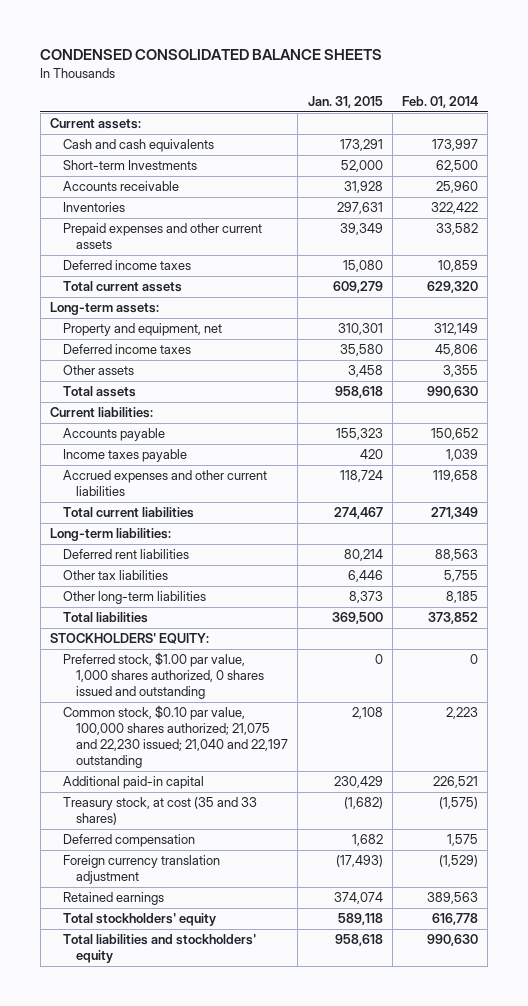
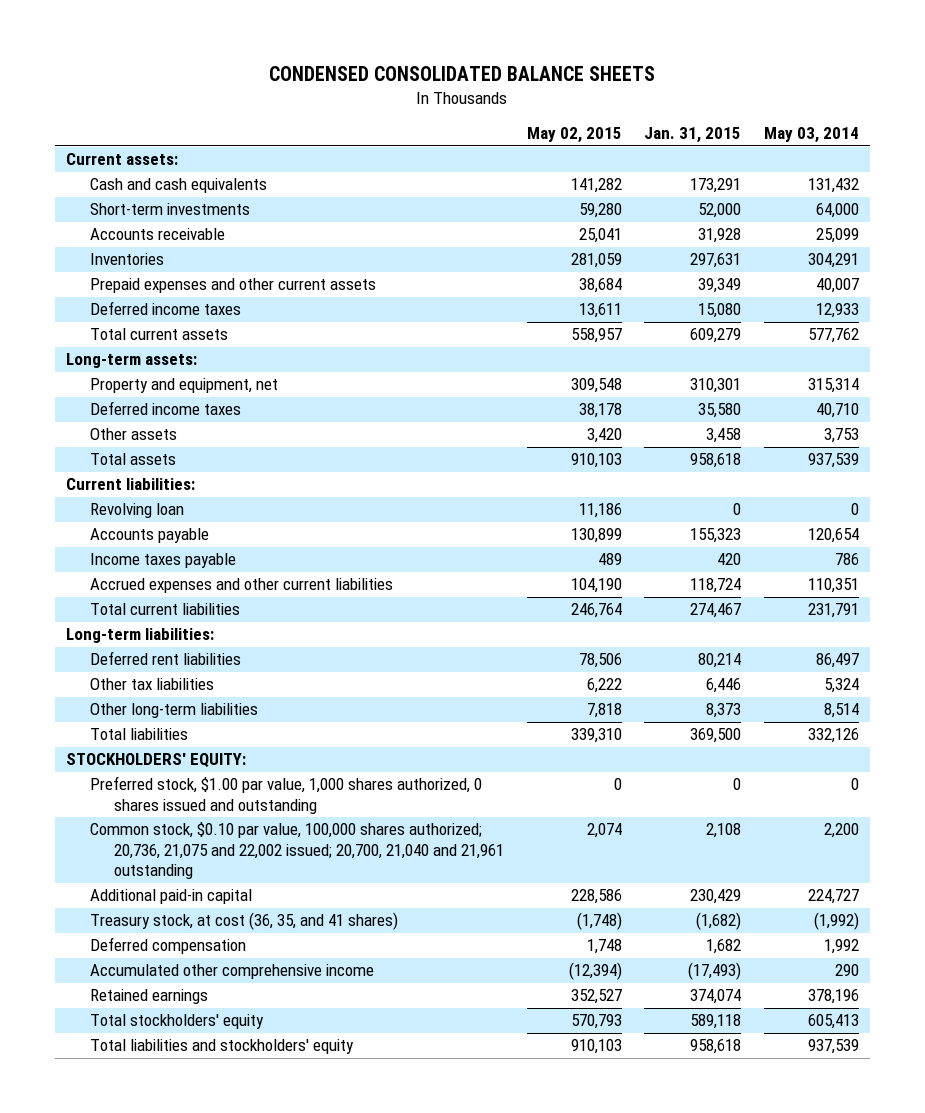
- | Jan. 31, 2015 | Feb. 01, 2014
+ | May 02, 2015 | Jan. 31, 2015 | May 03, 2014
- Short-term Investments | 52,000 | 62,500
+ Short-term investments | 59,280 | 52,000 | 64,000
+ Revolving loan | 11,186 | 0 | 0
- Common stock, $0.10 par value, 100,000 shares authorized; 21,075 and 22,230 issued; 21,040 and 22,197 outstanding | 2,108 | 2,223
+ Common stock, $0.10 par value, 100,000 shares authorized; 20,736, 21,075 and 22,002 issued; 20,700, 21,040 and 21,961 outstanding | 2,074 | 2,108 | 2,200
- Treasury stock, at cost (35 and 33 shares) | (1,682) | (1,575)
+ Treasury stock, at cost (36, 35, and 41 shares) | (1,748) | (1,682) | (1,992)
- Foreign currency translation adjustment | (17,493) | (1,529)
+ Accumulated other comprehensive income | (12,394) | (17,493) | 290

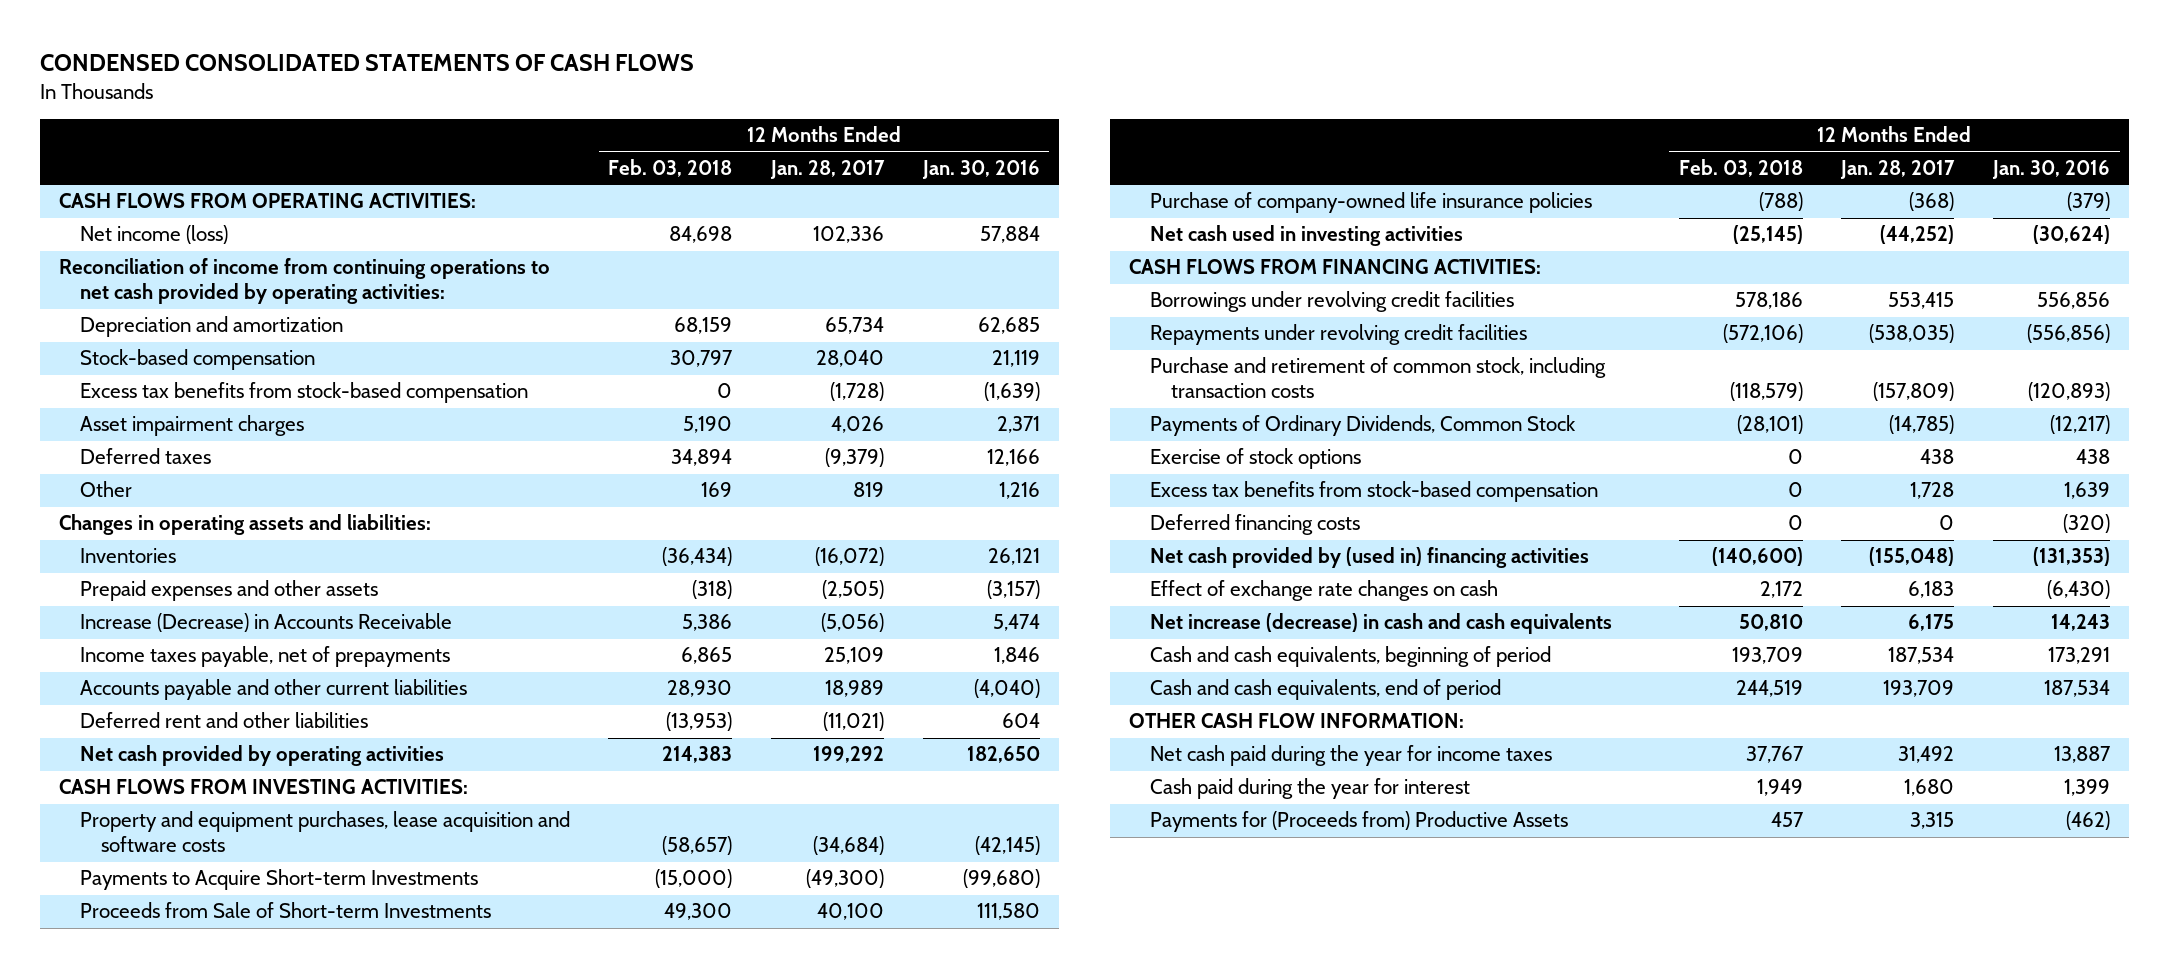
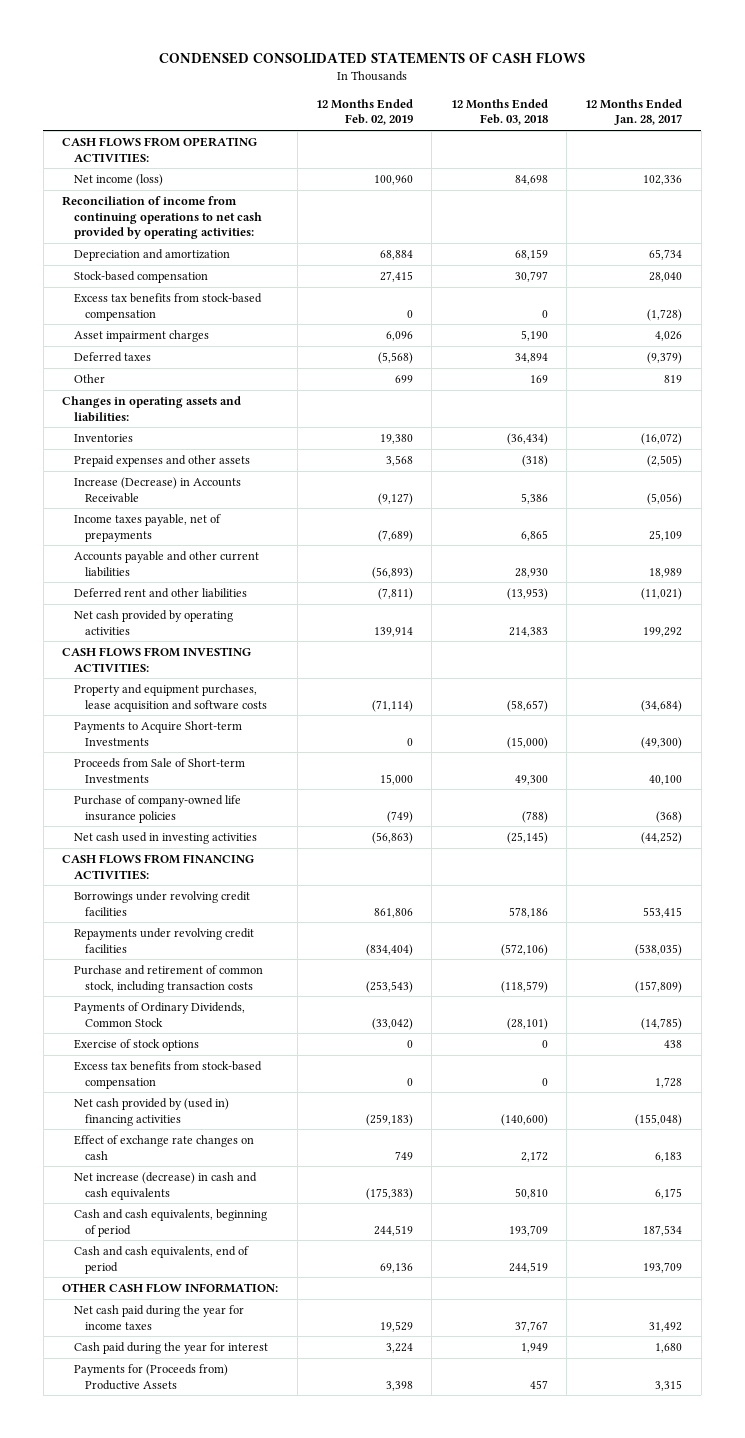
- | 12 Months Ended Feb. 03, 2018 | 12 Months Ended Jan. 28, 2017 | 12 Months Ended Jan. 30, 2016
+ | 12 Months Ended Feb. 02, 2019 | 12 Months Ended Feb. 03, 2018 | 12 Months Ended Jan. 28, 2017
- Deferred financing costs | 0 | 0 | (320)

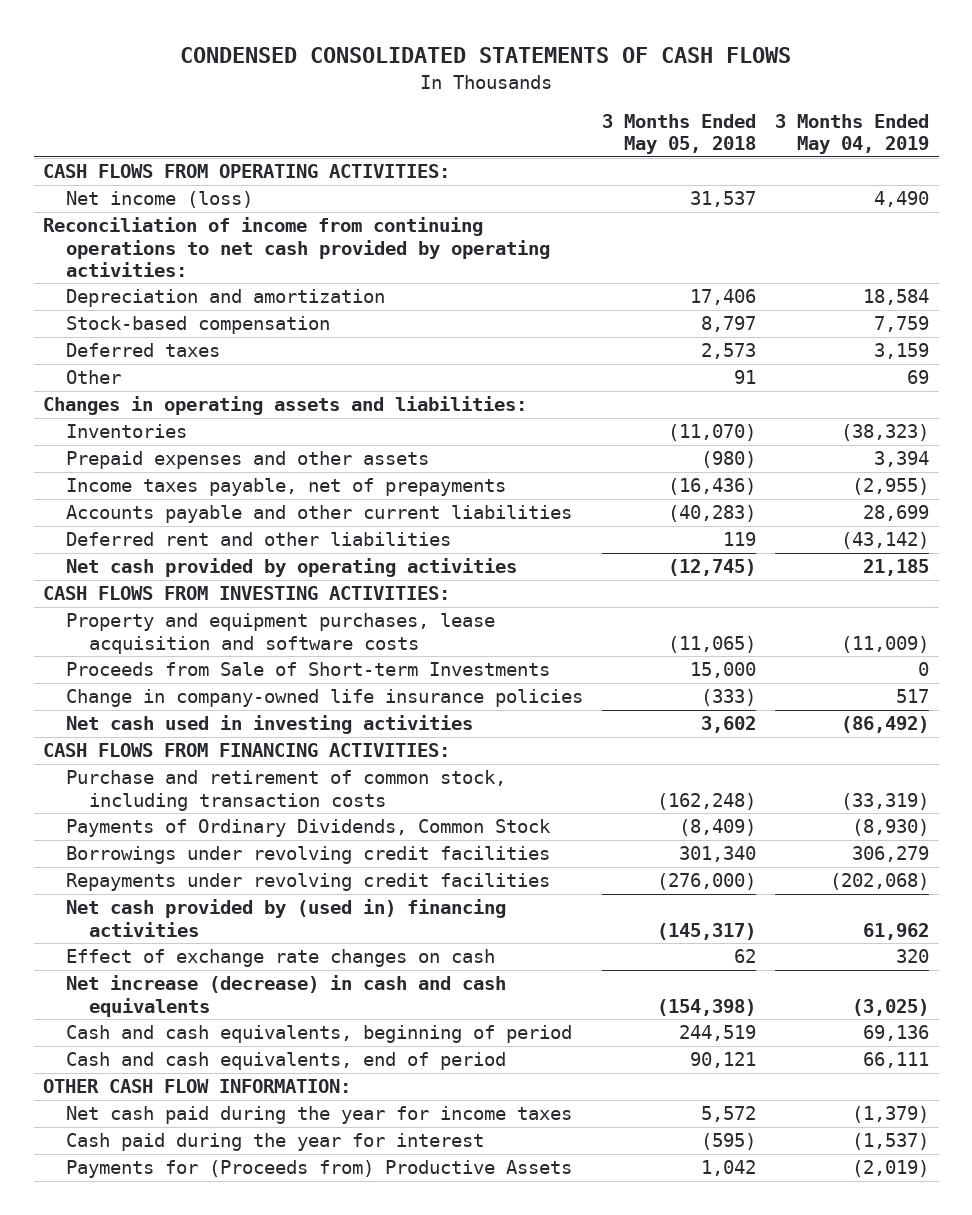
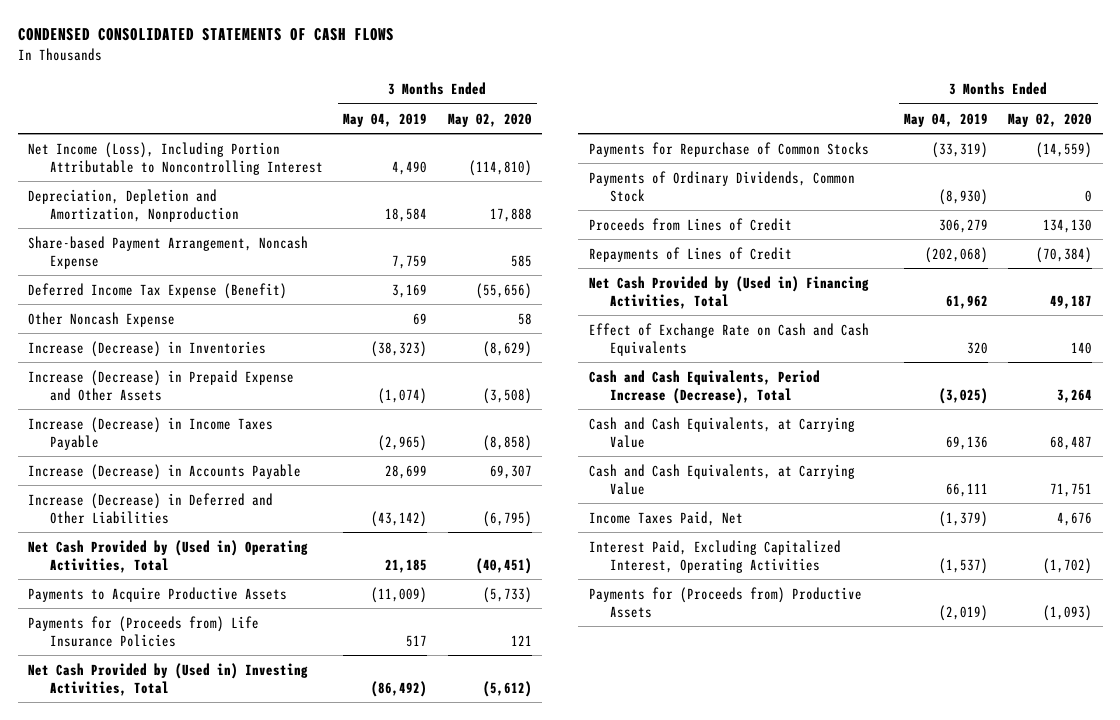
- | 3 Months Ended May 05, 2018 | 3 Months Ended May 04, 2019
+ | 3 Months Ended May 04, 2019 | 3 Months Ended May 02, 2020
- CASH FLOWS FROM OPERATING ACTIVITIES:
- Net income (loss) | 31,537 | 4,490
- Reconciliation of income from continuing operations to net cash provided by operating activities:
- Depreciation and amortization | 17,406 | 18,584
- Stock-based compensation | 8,797 | 7,759
- Deferred taxes | 2,573 | 3,159
- Other | 91 | 69
- Changes in operating assets and liabilities:
- Inventories | (11,070) | (38,323)
- Prepaid expenses and other assets | (980) | 3,394
- Income taxes payable, net of prepayments | (16,436) | (2,955)
- Accounts payable and other current liabilities | (40,283) | 28,699
- Deferred rent and other liabilities | 119 | (43,142)
- Net cash provided by operating activities | (12,745) | 21,185
- CASH FLOWS FROM INVESTING ACTIVITIES:
- Property and equipment purchases, lease acquisition and software costs | (11,065) | (11,009)
- Proceeds from Sale of Short-term Investments | 15,000 | 0
- Change in company-owned life insurance policies | (333) | 517
- Net cash used in investing activities | 3,602 | (86,492)
- CASH FLOWS FROM FINANCING ACTIVITIES:
- Purchase and retirement of common stock, including transaction costs | (162,248) | (33,319)
+ Net Income (Loss), Including Portion Attributable to Noncontrolling Interest | 4,490 | (114,810)
+ Depreciation, Depletion and Amortization, Nonproduction | 18,584 | 17,888
+ Share-based Payment Arrangement, Noncash Expense | 7,759 | 585
+ Deferred Income Tax Expense (Benefit) | 3,169 | (55,656)
+ Other Noncash Expense | 69 | 58
+ Increase (Decrease) in Inventories | (38,323) | (8,629)
+ Increase (Decrease) in Prepaid Expense and Other Assets | (1,074) | (3,508)
+ Increase (Decrease) in Income Taxes Payable | (2,965) | (8,858)
+ Increase (Decrease) in Accounts Payable | 28,699 | 69,307
+ Increase (Decrease) in Deferred and Other Liabilities | (43,142) | (6,795)
+ Net Cash Provided by (Used in) Operating Activities, Total | 21,185 | (40,451)
+ Payments to Acquire Productive Assets | (11,009) | (5,733)
+ Payments for (Proceeds from) Life Insurance Policies | 517 | 121
+ Net Cash Provided by (Used in) Investing Activities, Total | (86,492) | (5,612)
+ Payments for Repurchase of Common Stocks | (33,319) | (14,559)
- Borrowings under revolving credit facilities | 301,340 | 306,279
- Repayments under revolving credit facilities | (276,000) | (202,068)
- Net cash provided by (used in) financing activities | (145,317) | 61,962
- Effect of exchange rate changes on cash | 62 | 320
- Net increase (decrease) in cash and cash equivalents | (154,398) | (3,025)
- Cash and cash equivalents, beginning of period | 244,519 | 69,136
- Cash and cash equivalents, end of period | 90,121 | 66,111
- OTHER CASH FLOW INFORMATION:
- Net cash paid during the year for income taxes | 5,572 | (1,379)
- Cash paid during the year for interest | (595) | (1,537)
+ Proceeds from Lines of Credit | 306,279 | 134,130
+ Repayments of Lines of Credit | (202,068) | (70,384)
+ Net Cash Provided by (Used in) Financing Activities, Total | 61,962 | 49,187
+ Effect of Exchange Rate on Cash and Cash Equivalents | 320 | 140
+ Cash and Cash Equivalents, Period Increase (Decrease), Total | (3,025) | 3,264
+ Cash and Cash Equivalents, at Carrying Value | 69,136 | 68,487
+ Cash and Cash Equivalents, at Carrying Value | 66,111 | 71,751
+ Income Taxes Paid, Net | (1,379) | 4,676
+ Interest Paid, Excluding Capitalized Interest, Operating Activities | (1,537) | (1,702)

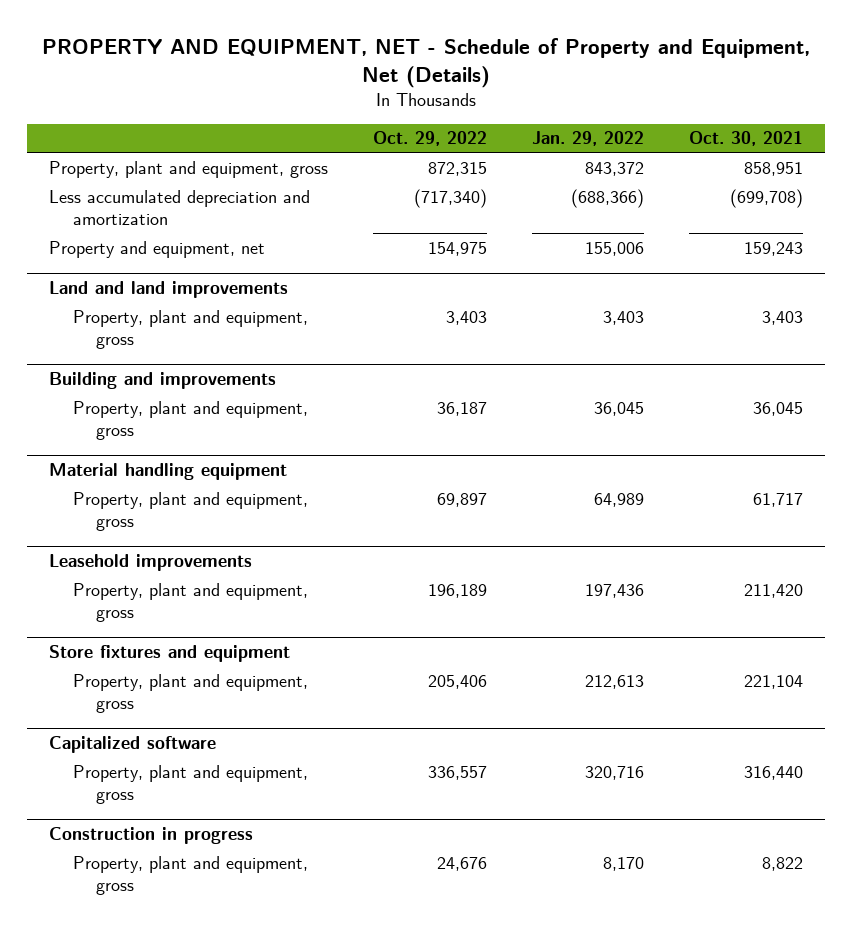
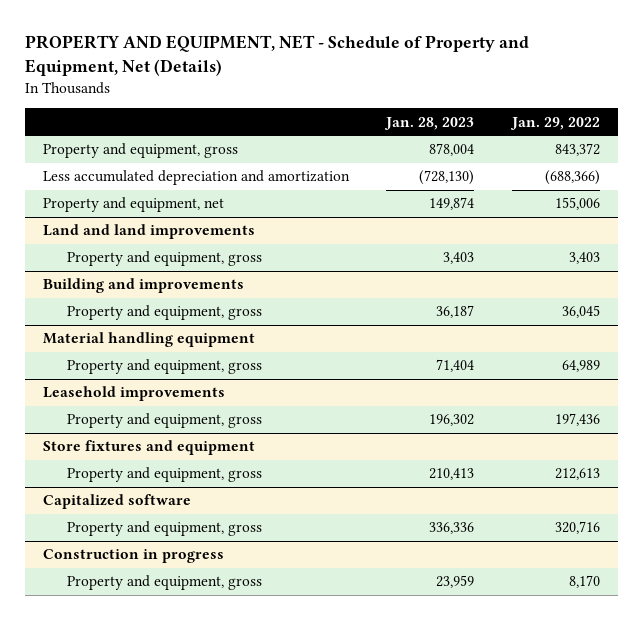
- | Oct. 29, 2022 | Jan. 29, 2022 | Oct. 30, 2021
+ | Jan. 28, 2023 | Jan. 29, 2022
- Property, plant and equipment, gross | 872,315 | 843,372 | 858,951
+ Property and equipment, gross | 878,004 | 843,372
@ Land and land improvements
- Property, plant and equipment, gross | 3,403 | 3,403 | 3,403
+ Property and equipment, gross | 3,403 | 3,403
@ Building and improvements
- Property, plant and equipment, gross | 36,187 | 36,045 | 36,045
+ Property and equipment, gross | 36,187 | 36,045
@ Material handling equipment
- Property, plant and equipment, gross | 69,897 | 64,989 | 61,717
+ Property and equipment, gross | 71,404 | 64,989
@ Leasehold improvements
- Property, plant and equipment, gross | 196,189 | 197,436 | 211,420
+ Property and equipment, gross | 196,302 | 197,436
@ Store fixtures and equipment
- Property, plant and equipment, gross | 205,406 | 212,613 | 221,104
+ Property and equipment, gross | 210,413 | 212,613
@ Capitalized software
- Property, plant and equipment, gross | 336,557 | 320,716 | 316,440
+ Property and equipment, gross | 336,336 | 320,716
@ Construction in progress
- Property, plant and equipment, gross | 24,676 | 8,170 | 8,822
+ Property and equipment, gross | 23,959 | 8,170

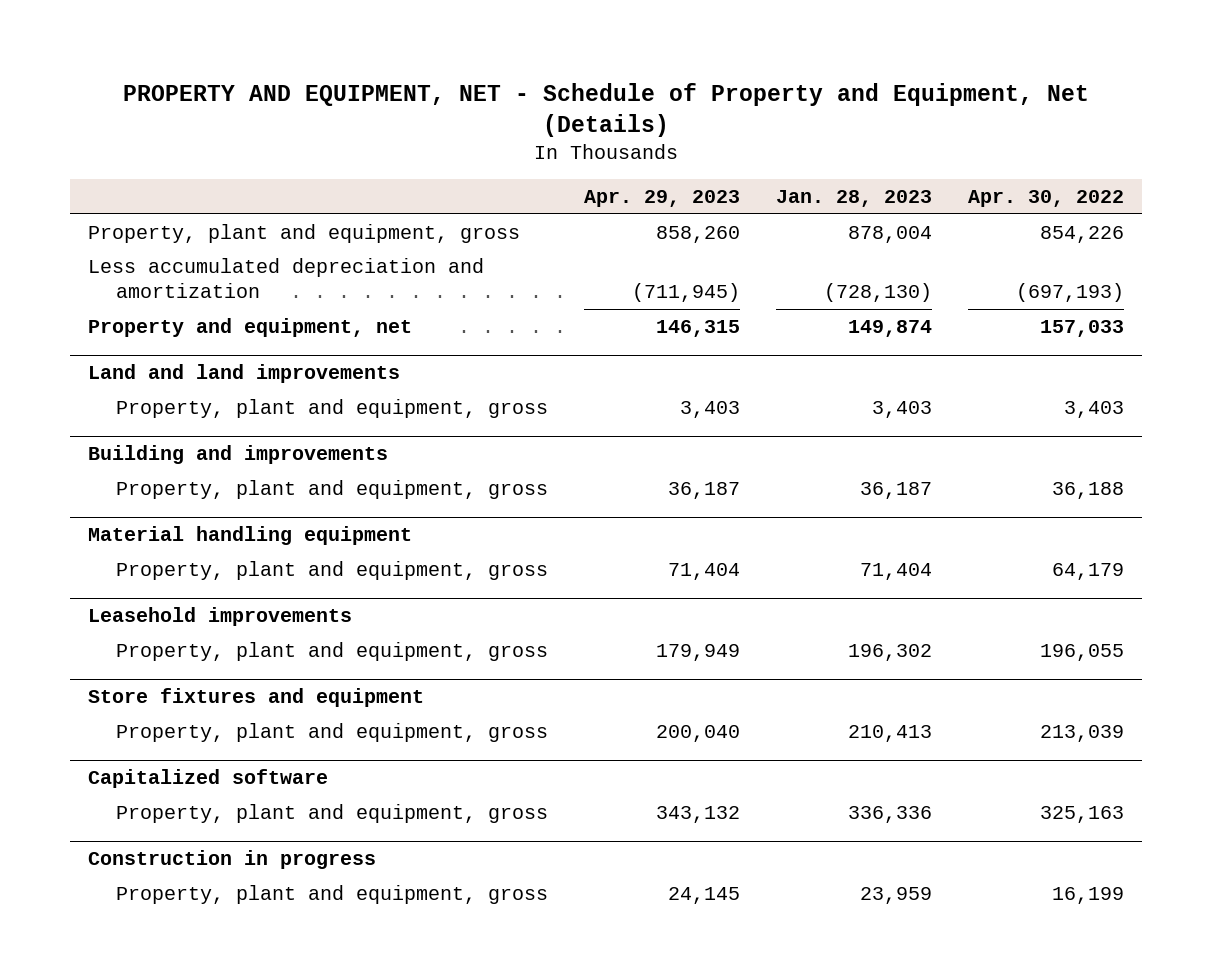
- | Jan. 28, 2023 | Jan. 29, 2022
+ | Apr. 29, 2023 | Jan. 28, 2023 | Apr. 30, 2022
- Property and equipment, gross | 878,004 | 843,372
+ Property, plant and equipment, gross | 858,260 | 878,004 | 854,226
@ Land and land improvements
- Property and equipment, gross | 3,403 | 3,403
+ Property, plant and equipment, gross | 3,403 | 3,403 | 3,403
@ Building and improvements
- Property and equipment, gross | 36,187 | 36,045
+ Property, plant and equipment, gross | 36,187 | 36,187 | 36,188
@ Material handling equipment
- Property and equipment, gross | 71,404 | 64,989
+ Property, plant and equipment, gross | 71,404 | 71,404 | 64,179
@ Leasehold improvements
- Property and equipment, gross | 196,302 | 197,436
+ Property, plant and equipment, gross | 179,949 | 196,302 | 196,055
@ Store fixtures and equipment
- Property and equipment, gross | 210,413 | 212,613
+ Property, plant and equipment, gross | 200,040 | 210,413 | 213,039
@ Capitalized software
- Property and equipment, gross | 336,336 | 320,716
+ Property, plant and equipment, gross | 343,132 | 336,336 | 325,163
@ Construction in progress
- Property and equipment, gross | 23,959 | 8,170
+ Property, plant and equipment, gross | 24,145 | 23,959 | 16,199

